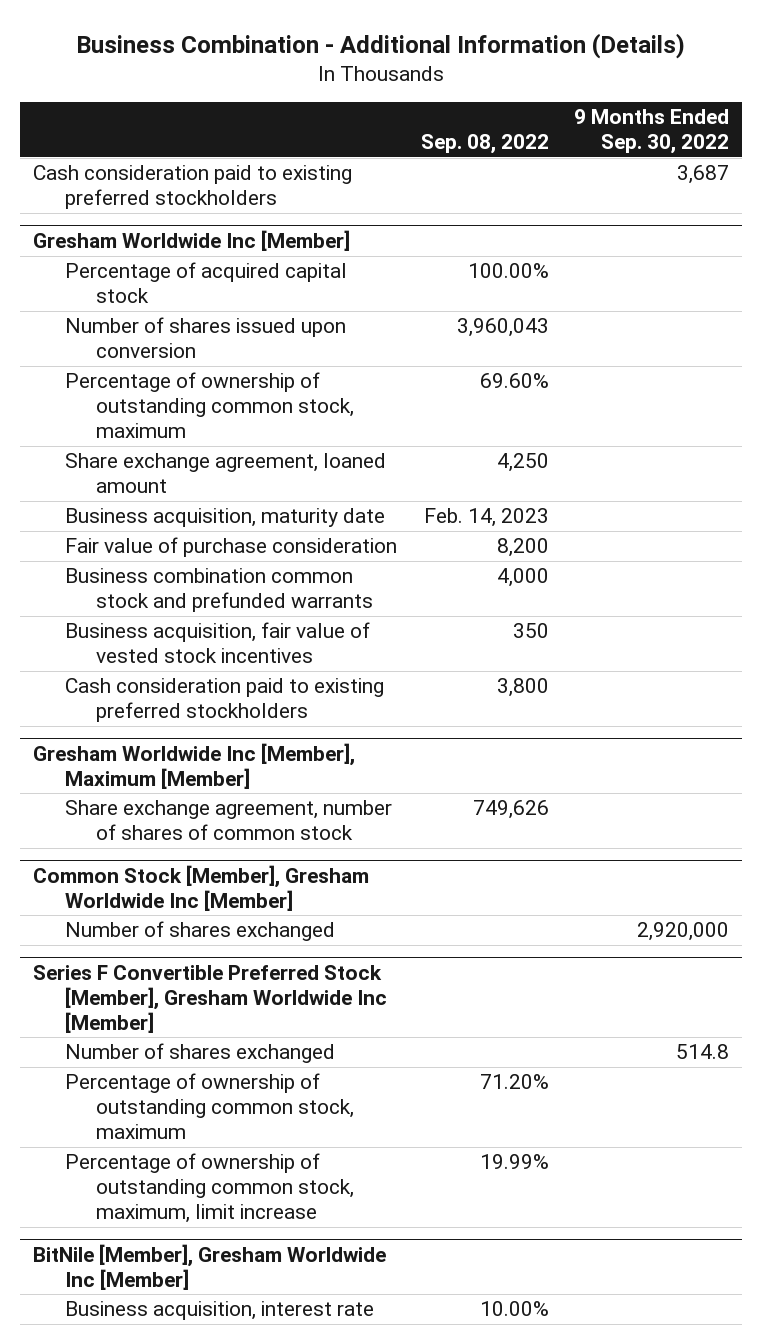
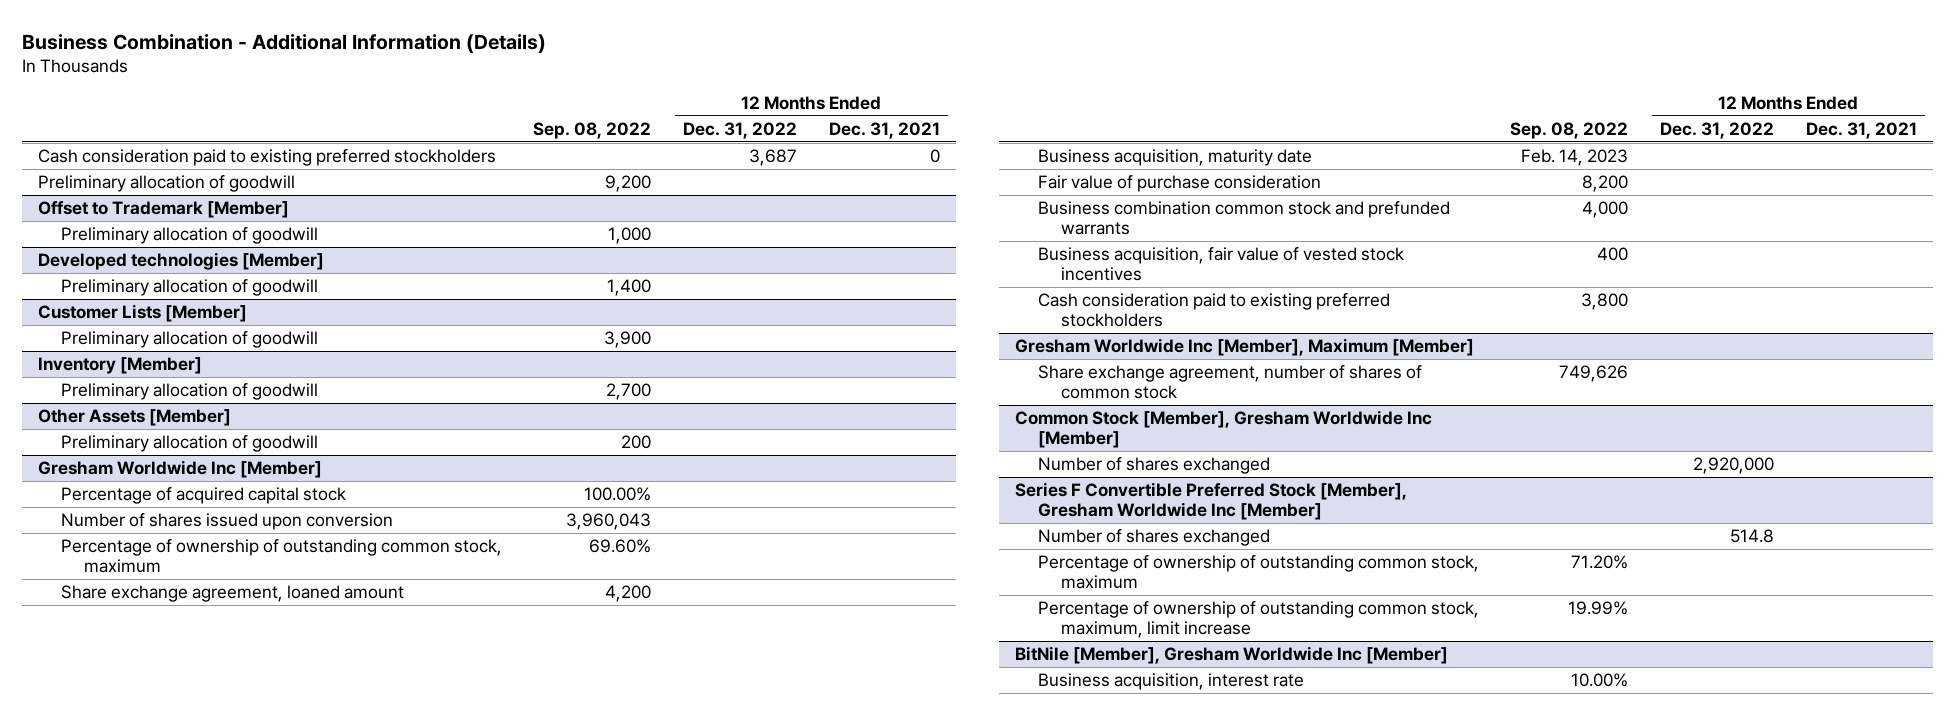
- | Sep. 08, 2022 | 9 Months Ended Sep. 30, 2022
+ | Sep. 08, 2022 | 12 Months Ended Dec. 31, 2022 | 12 Months Ended Dec. 31, 2021
+ Preliminary allocation of goodwill | 9,200 | |
+ Offset to Trademark [Member]
+ Preliminary allocation of goodwill | 1,000 | |
+ Developed technologies [Member]
+ Preliminary allocation of goodwill | 1,400 | |
+ Customer Lists [Member]
+ Preliminary allocation of goodwill | 3,900 | |
+ Inventory [Member]
+ Preliminary allocation of goodwill | 2,700 | |
+ Other Assets [Member]
+ Preliminary allocation of goodwill | 200 | |
@ Gresham Worldwide Inc [Member]
- Share exchange agreement, loaned amount | 4,250 |
+ Share exchange agreement, loaned amount | 4,200 | |
- Business acquisition, fair value of vested stock incentives | 350 |
+ Business acquisition, fair value of vested stock incentives | 400 | |

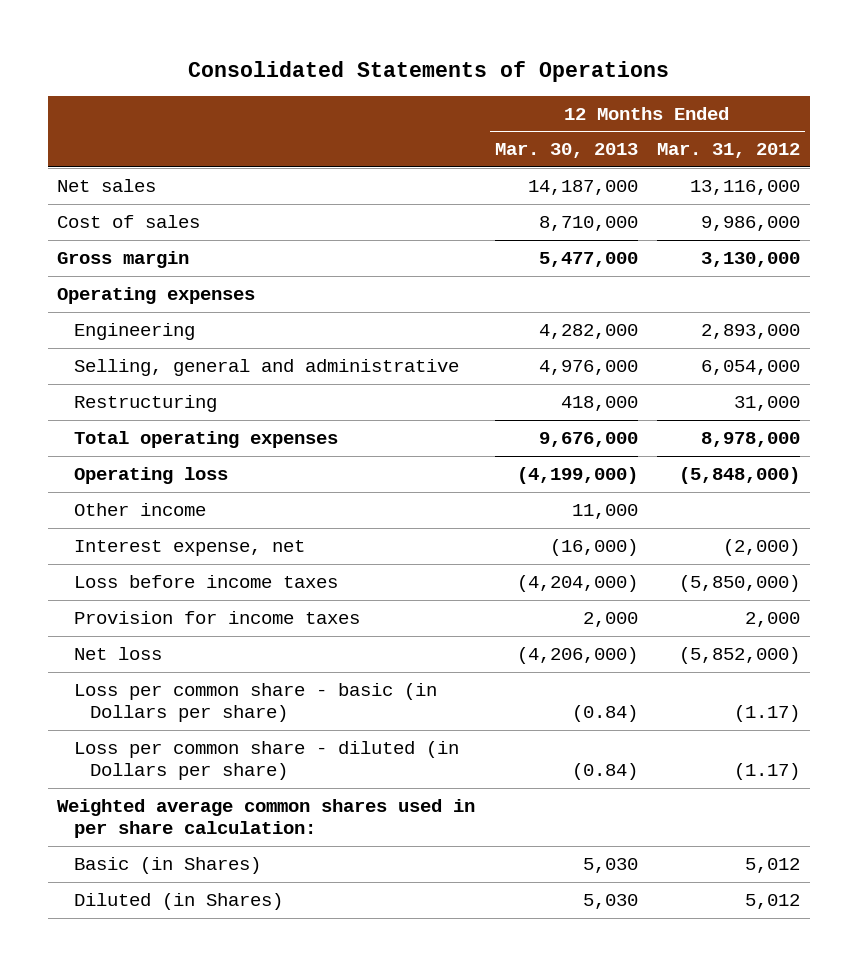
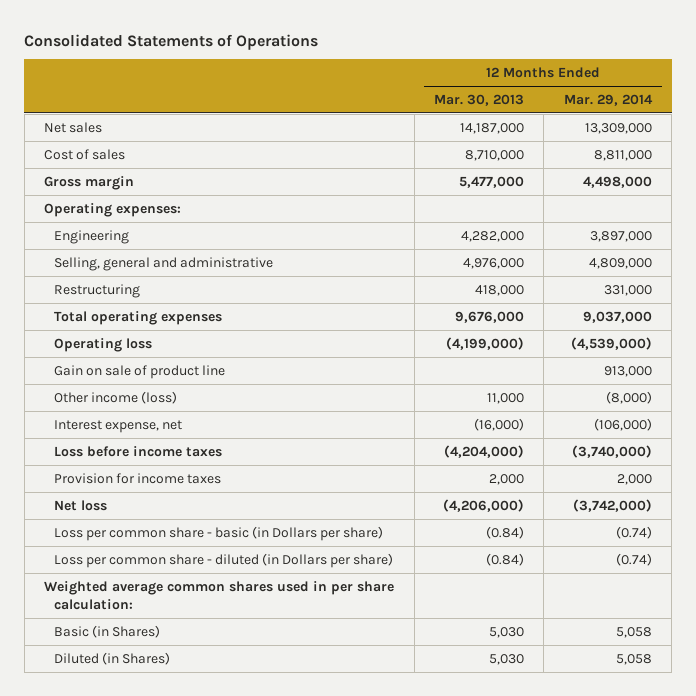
- | 12 Months Ended Mar. 30, 2013 | 12 Months Ended Mar. 31, 2012
+ | 12 Months Ended Mar. 30, 2013 | 12 Months Ended Mar. 29, 2014
- Operating expenses
+ Operating expenses:
- Other income | 11,000 |
+ Gain on sale of product line | | 913,000
+ Other income (loss) | 11,000 | (8,000)

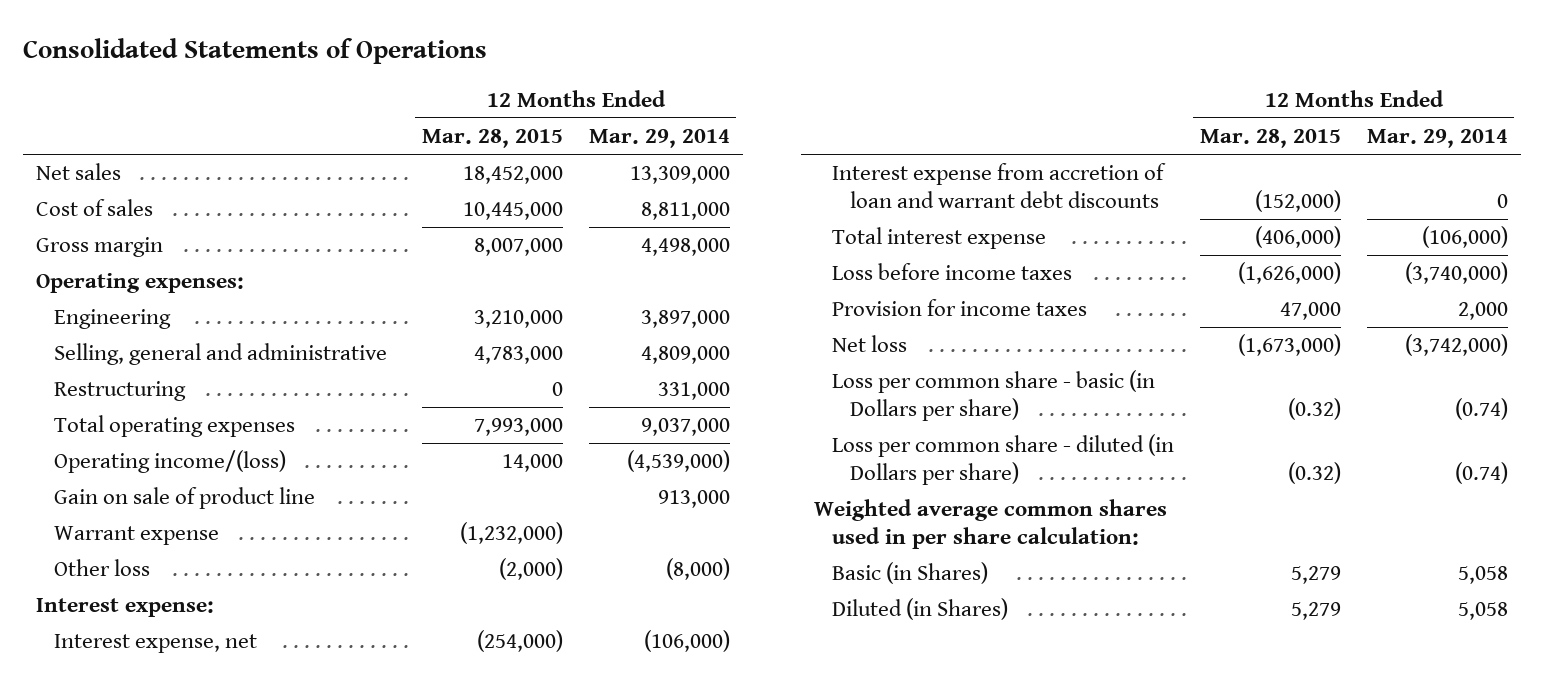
- | 12 Months Ended Mar. 30, 2013 | 12 Months Ended Mar. 29, 2014
+ | 12 Months Ended Mar. 28, 2015 | 12 Months Ended Mar. 29, 2014
- Operating loss | (4,199,000) | (4,539,000)
+ Operating income/(loss) | 14,000 | (4,539,000)
- Other income (loss) | 11,000 | (8,000)
+ Warrant expense | (1,232,000) |
+ Other loss | (2,000) | (8,000)
+ Interest expense:
+ Interest expense from accretion of loan and warrant debt discounts | (152,000) | 0
+ Total interest expense | (406,000) | (106,000)

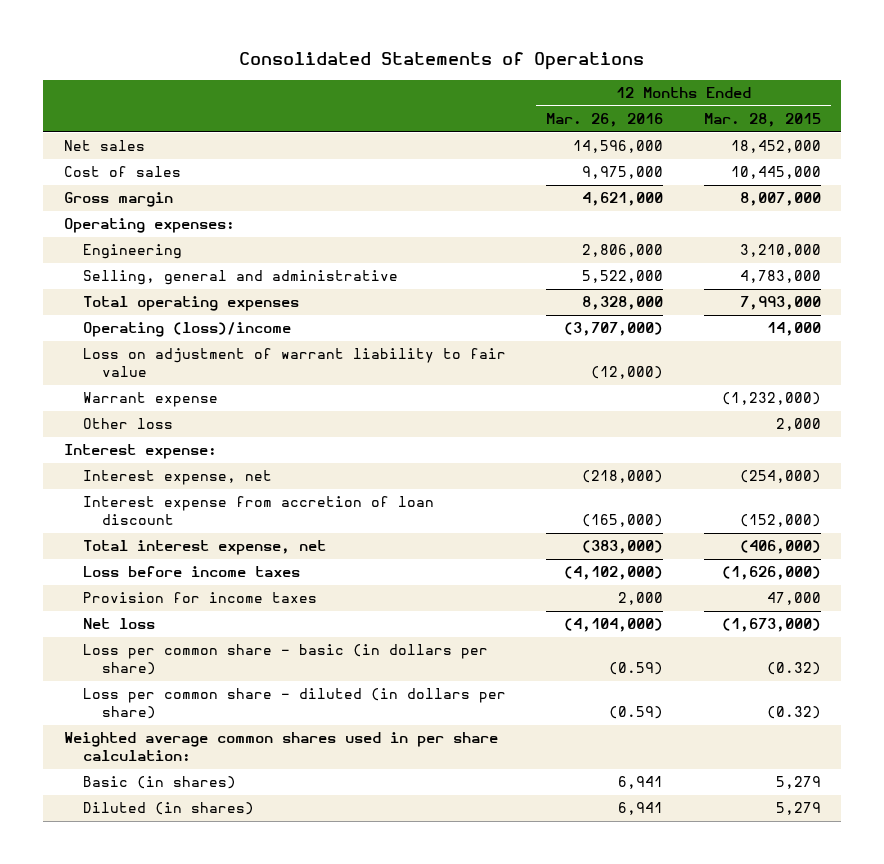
- | 12 Months Ended Mar. 28, 2015 | 12 Months Ended Mar. 29, 2014
+ | 12 Months Ended Mar. 26, 2016 | 12 Months Ended Mar. 28, 2015
- Restructuring | 0 | 331,000
- Operating income/(loss) | 14,000 | (4,539,000)
- Gain on sale of product line | | 913,000
+ Operating (loss)/income | (3,707,000) | 14,000
+ Loss on adjustment of warrant liability to fair value | (12,000) |
- Other loss | (2,000) | (8,000)
+ Other loss | | 2,000
- Interest expense from accretion of loan and warrant debt discounts | (152,000) | 0
- Total interest expense | (406,000) | (106,000)
+ Interest expense from accretion of loan discount | (165,000) | (152,000)
+ Total interest expense, net | (383,000) | (406,000)
- Loss per common share - basic (in Dollars per share) | (0.32) | (0.74)
- Loss per common share - diluted (in Dollars per share) | (0.32) | (0.74)
+ Loss per common share - basic (in dollars per share) | (0.59) | (0.32)
+ Loss per common share - diluted (in dollars per share) | (0.59) | (0.32)
- Basic (in Shares) | 5,279 | 5,058
- Diluted (in Shares) | 5,279 | 5,058
+ Basic (in shares) | 6,941 | 5,279
+ Diluted (in shares) | 6,941 | 5,279

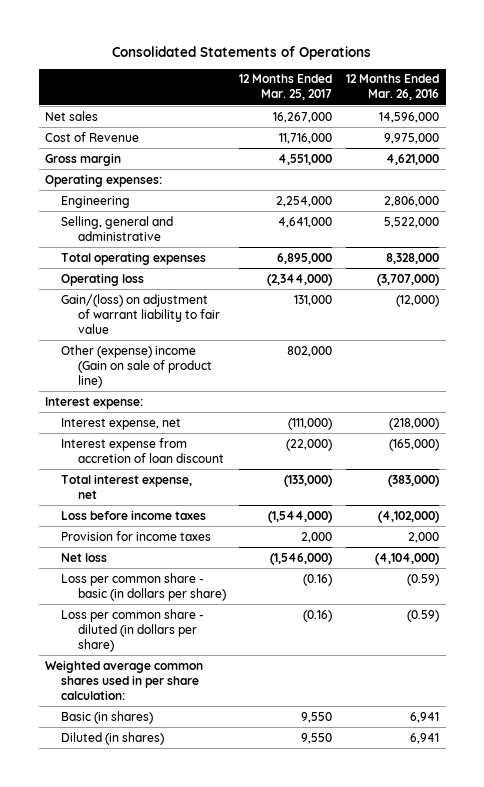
- | 12 Months Ended Mar. 26, 2016 | 12 Months Ended Mar. 28, 2015
+ | 12 Months Ended Mar. 25, 2017 | 12 Months Ended Mar. 26, 2016
- Cost of sales | 9,975,000 | 10,445,000
+ Cost of Revenue | 11,716,000 | 9,975,000
- Operating (loss)/income | (3,707,000) | 14,000
- Loss on adjustment of warrant liability to fair value | (12,000) |
- Warrant expense | | (1,232,000)
- Other loss | | 2,000
+ Operating loss | (2,344,000) | (3,707,000)
+ Gain/(loss) on adjustment of warrant liability to fair value | 131,000 | (12,000)
+ Other (expense) income (Gain on sale of product line) | 802,000 |

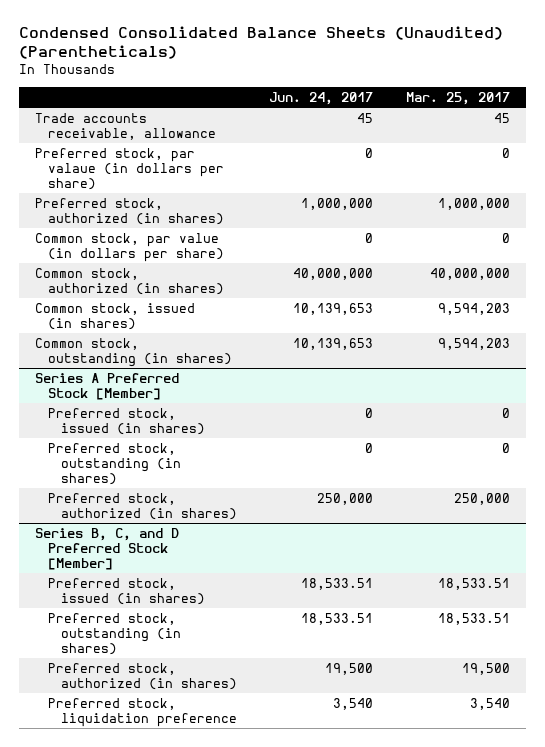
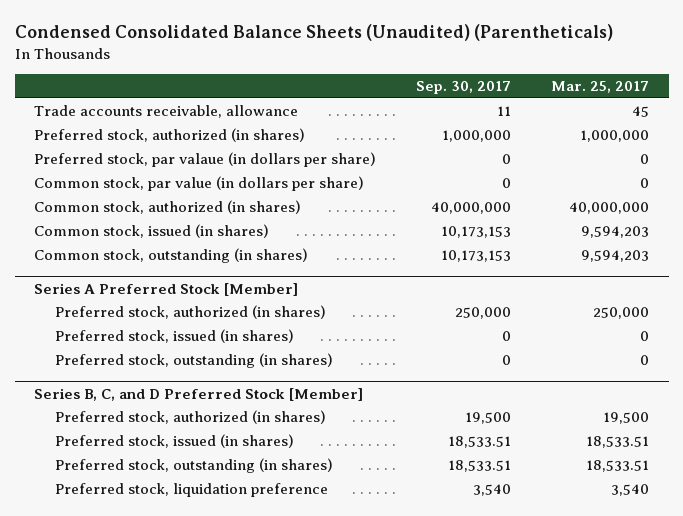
- | Jun. 24, 2017 | Mar. 25, 2017
+ | Sep. 30, 2017 | Mar. 25, 2017
moved down: Preferred stock, par valaue (in dollars per share) | 0 | 0
@ Series A Preferred Stock [Member]
moved up: Preferred stock, authorized (in shares) | 250,000 | 250,000
@ Series B, C, and D Preferred Stock [Member]
moved up: Preferred stock, authorized (in shares) | 19,500 | 19,500

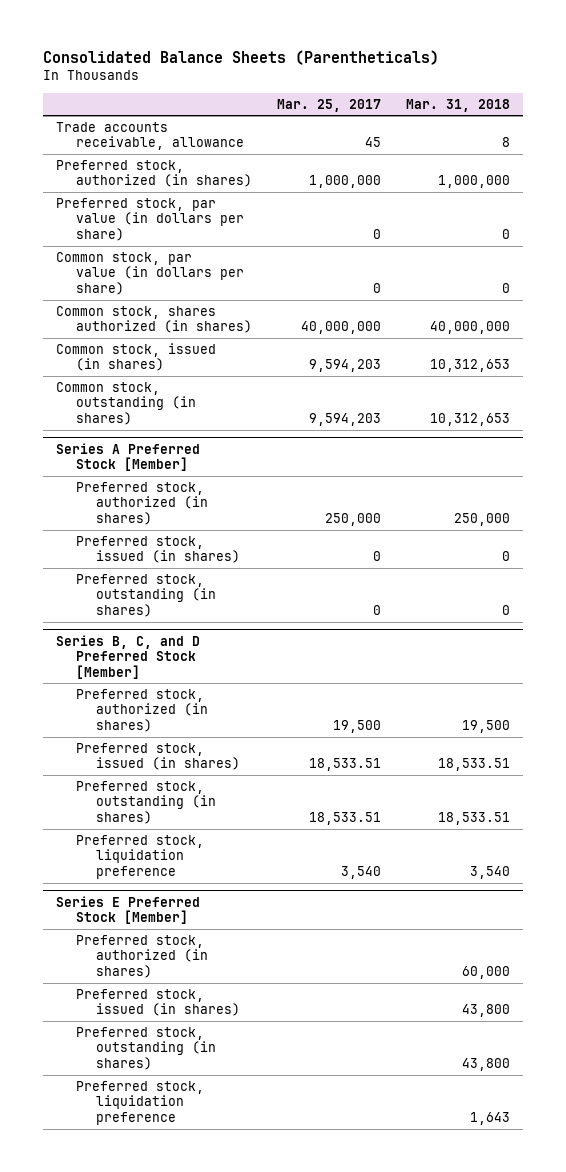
- Condensed Consolidated Balance Sheets (Unaudited) (Parentheticals)
+ Consolidated Balance Sheets (Parentheticals)
- | Sep. 30, 2017 | Mar. 25, 2017
+ | Mar. 25, 2017 | Mar. 31, 2018
- Preferred stock, par valaue (in dollars per share) | 0 | 0
+ Preferred stock, par value (in dollars per share) | 0 | 0
- Common stock, authorized (in shares) | 40,000,000 | 40,000,000
+ Common stock, shares authorized (in shares) | 40,000,000 | 40,000,000
+ Series E Preferred Stock [Member]
+ Preferred stock, authorized (in shares) | | 60,000
+ Preferred stock, issued (in shares) | | 43,800
+ Preferred stock, outstanding (in shares) | | 43,800
+ Preferred stock, liquidation preference | | 1,643

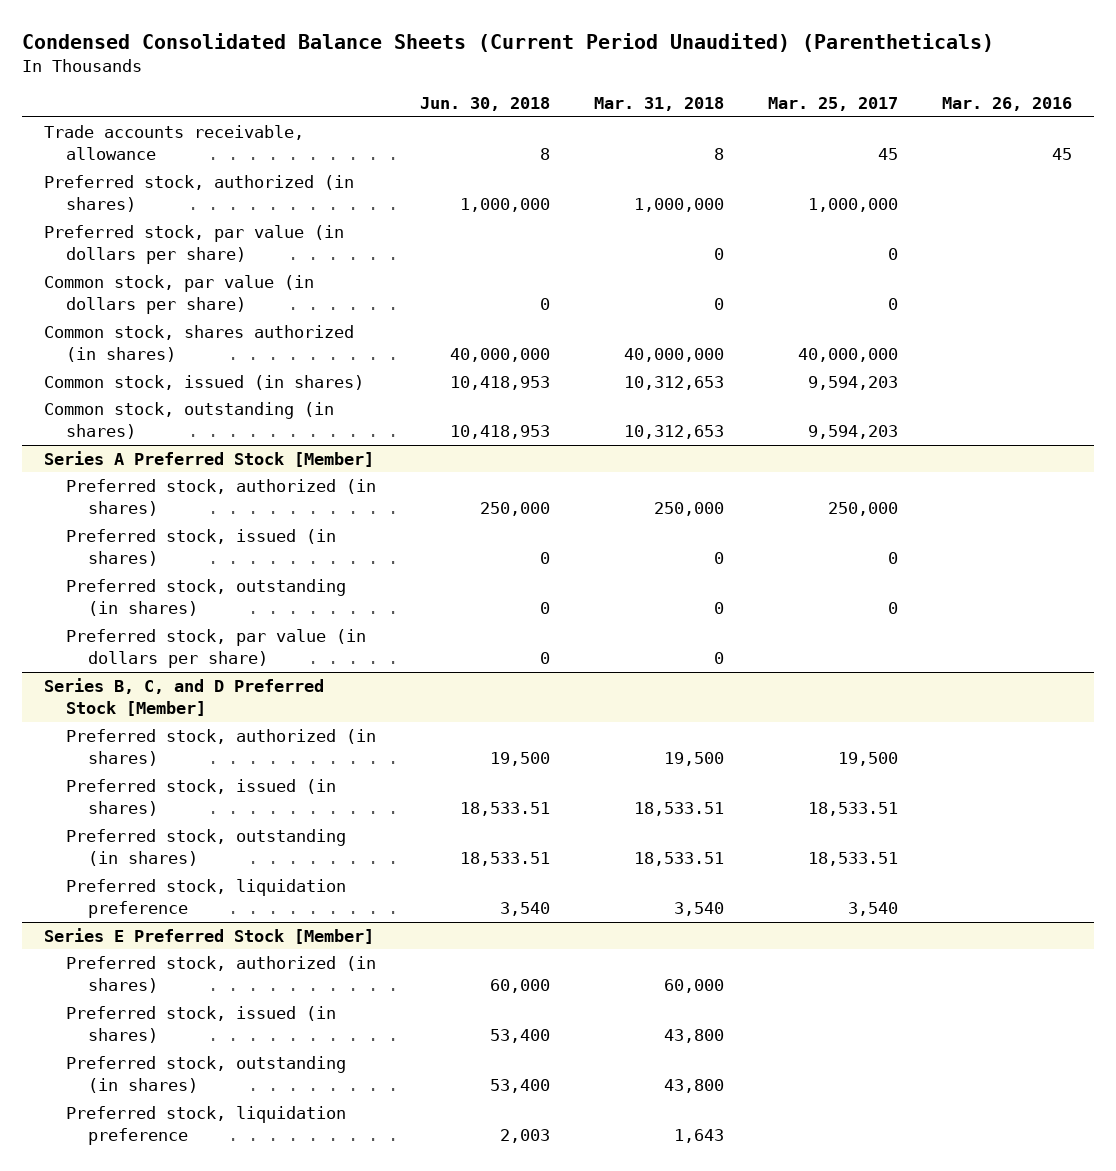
- Consolidated Balance Sheets (Parentheticals)
+ Condensed Consolidated Balance Sheets (Current Period Unaudited) (Parentheticals)
- | Mar. 25, 2017 | Mar. 31, 2018
+ | Jun. 30, 2018 | Mar. 31, 2018 | Mar. 25, 2017 | Mar. 26, 2016
@ Series A Preferred Stock [Member]
+ Preferred stock, par value (in dollars per share) | 0 | 0 | |

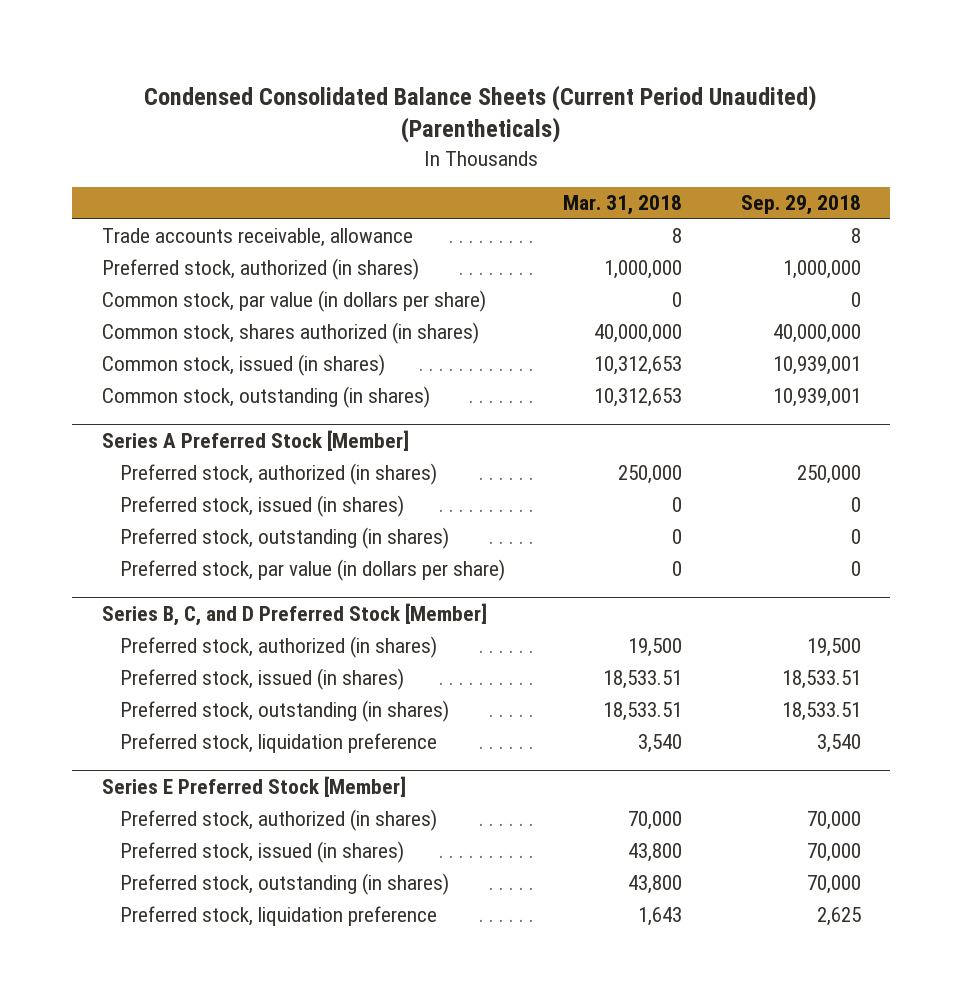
- | Jun. 30, 2018 | Mar. 31, 2018 | Mar. 25, 2017 | Mar. 26, 2016
+ | Mar. 31, 2018 | Sep. 29, 2018
- Preferred stock, par value (in dollars per share) | | 0 | 0 |
@ Series E Preferred Stock [Member]
- Preferred stock, authorized (in shares) | 60,000 | 60,000 | |
+ Preferred stock, authorized (in shares) | 70,000 | 70,000

